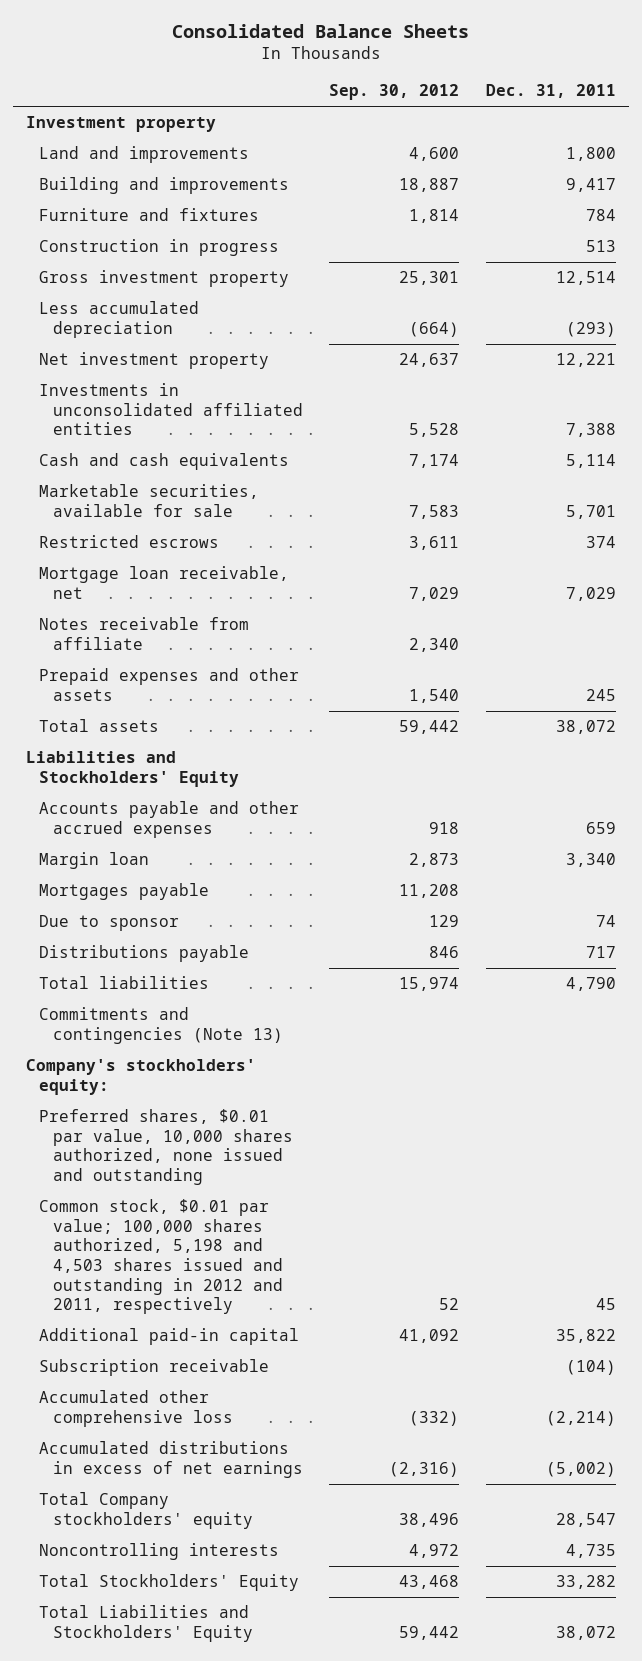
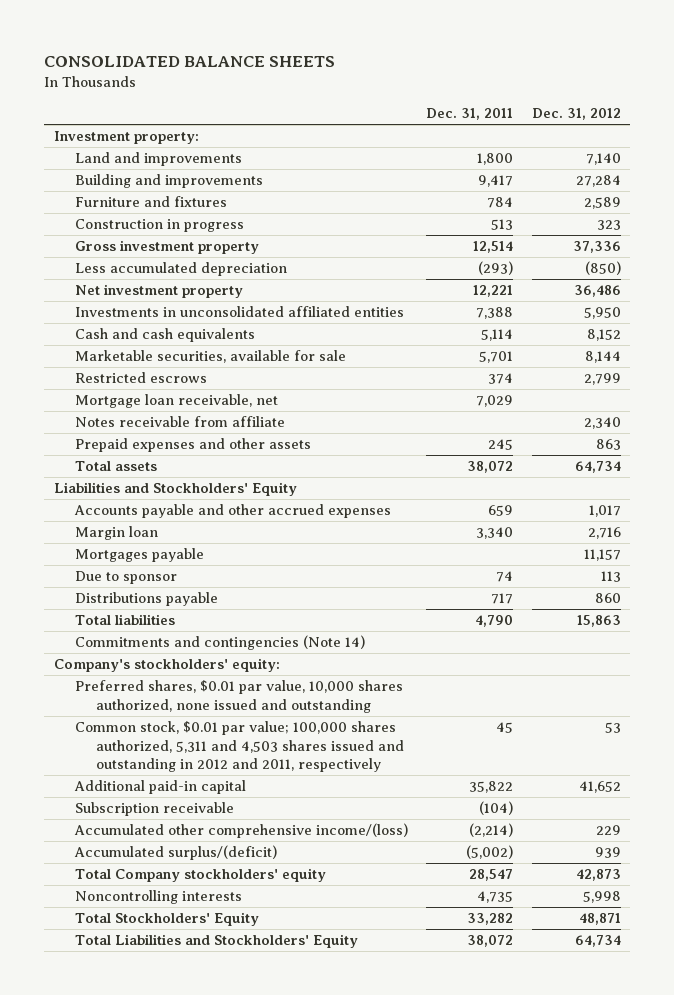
- Consolidated Balance Sheets
+ CONSOLIDATED BALANCE SHEETS
- | Sep. 30, 2012 | Dec. 31, 2011
+ | Dec. 31, 2011 | Dec. 31, 2012
- Investment property
+ Investment property:
- Commitments and contingencies (Note 13)
+ Commitments and contingencies (Note 14)
- Common stock, $0.01 par value; 100,000 shares authorized, 5,198 and 4,503 shares issued and outstanding in 2012 and 2011, respectively | 52 | 45
+ Common stock, $0.01 par value; 100,000 shares authorized, 5,311 and 4,503 shares issued and outstanding in 2012 and 2011, respectively | 45 | 53
- Accumulated other comprehensive loss | (332) | (2,214)
- Accumulated distributions in excess of net earnings | (2,316) | (5,002)
+ Accumulated other comprehensive income/(loss) | (2,214) | 229
+ Accumulated surplus/(deficit) | (5,002) | 939

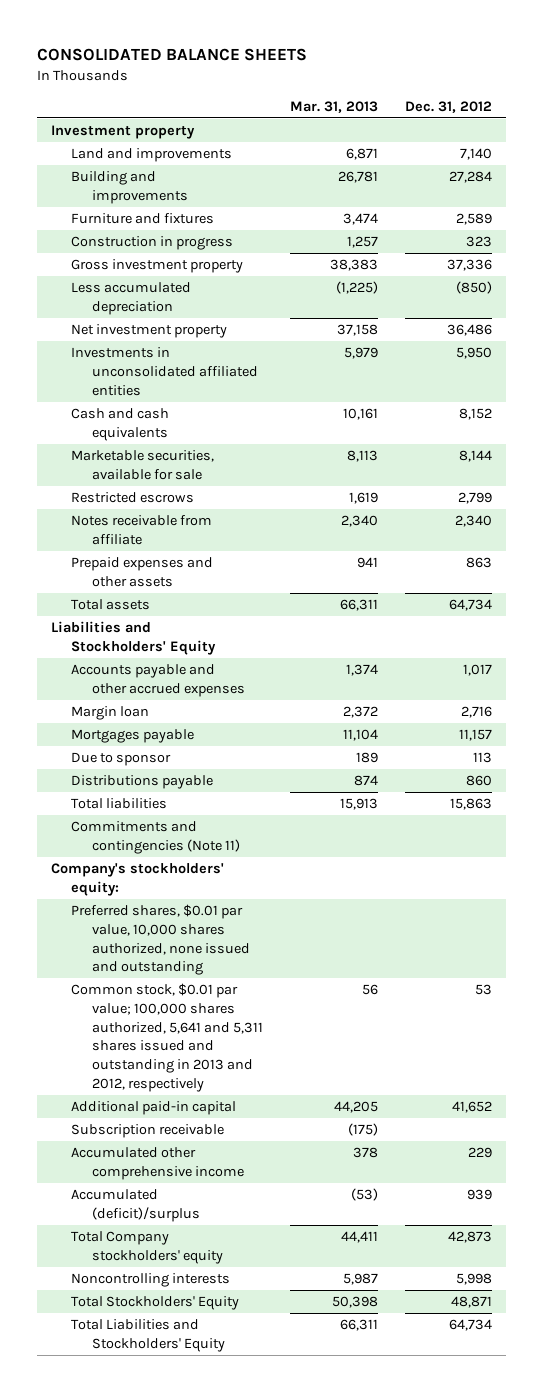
- | Dec. 31, 2011 | Dec. 31, 2012
+ | Mar. 31, 2013 | Dec. 31, 2012
- Investment property:
+ Investment property
- Mortgage loan receivable, net | 7,029 |
- Commitments and contingencies (Note 14)
+ Commitments and contingencies (Note 11)
- Common stock, $0.01 par value; 100,000 shares authorized, 5,311 and 4,503 shares issued and outstanding in 2012 and 2011, respectively | 45 | 53
+ Common stock, $0.01 par value; 100,000 shares authorized, 5,641 and 5,311 shares issued and outstanding in 2013 and 2012, respectively | 56 | 53
- Accumulated other comprehensive income/(loss) | (2,214) | 229
- Accumulated surplus/(deficit) | (5,002) | 939
+ Accumulated other comprehensive income | 378 | 229
+ Accumulated (deficit)/surplus | (53) | 939

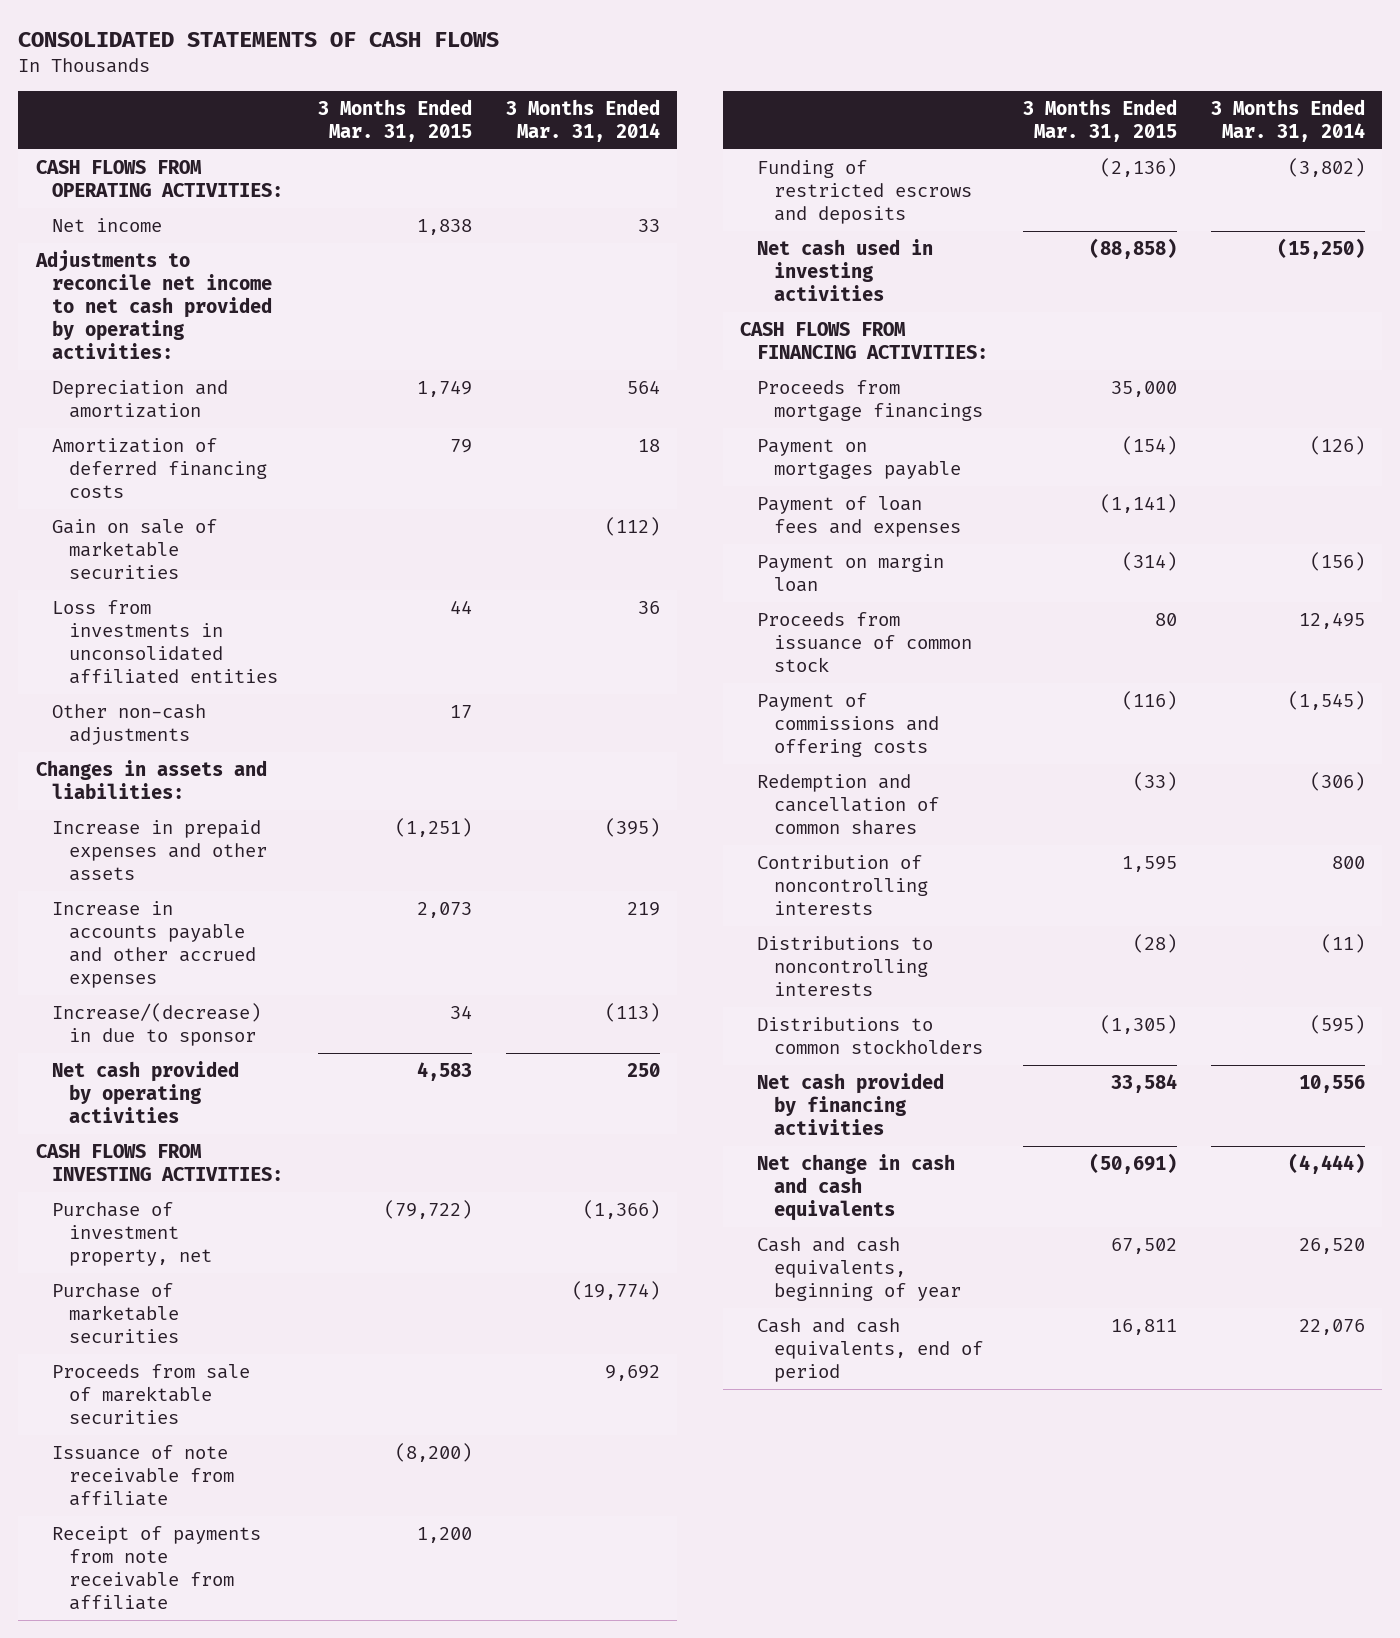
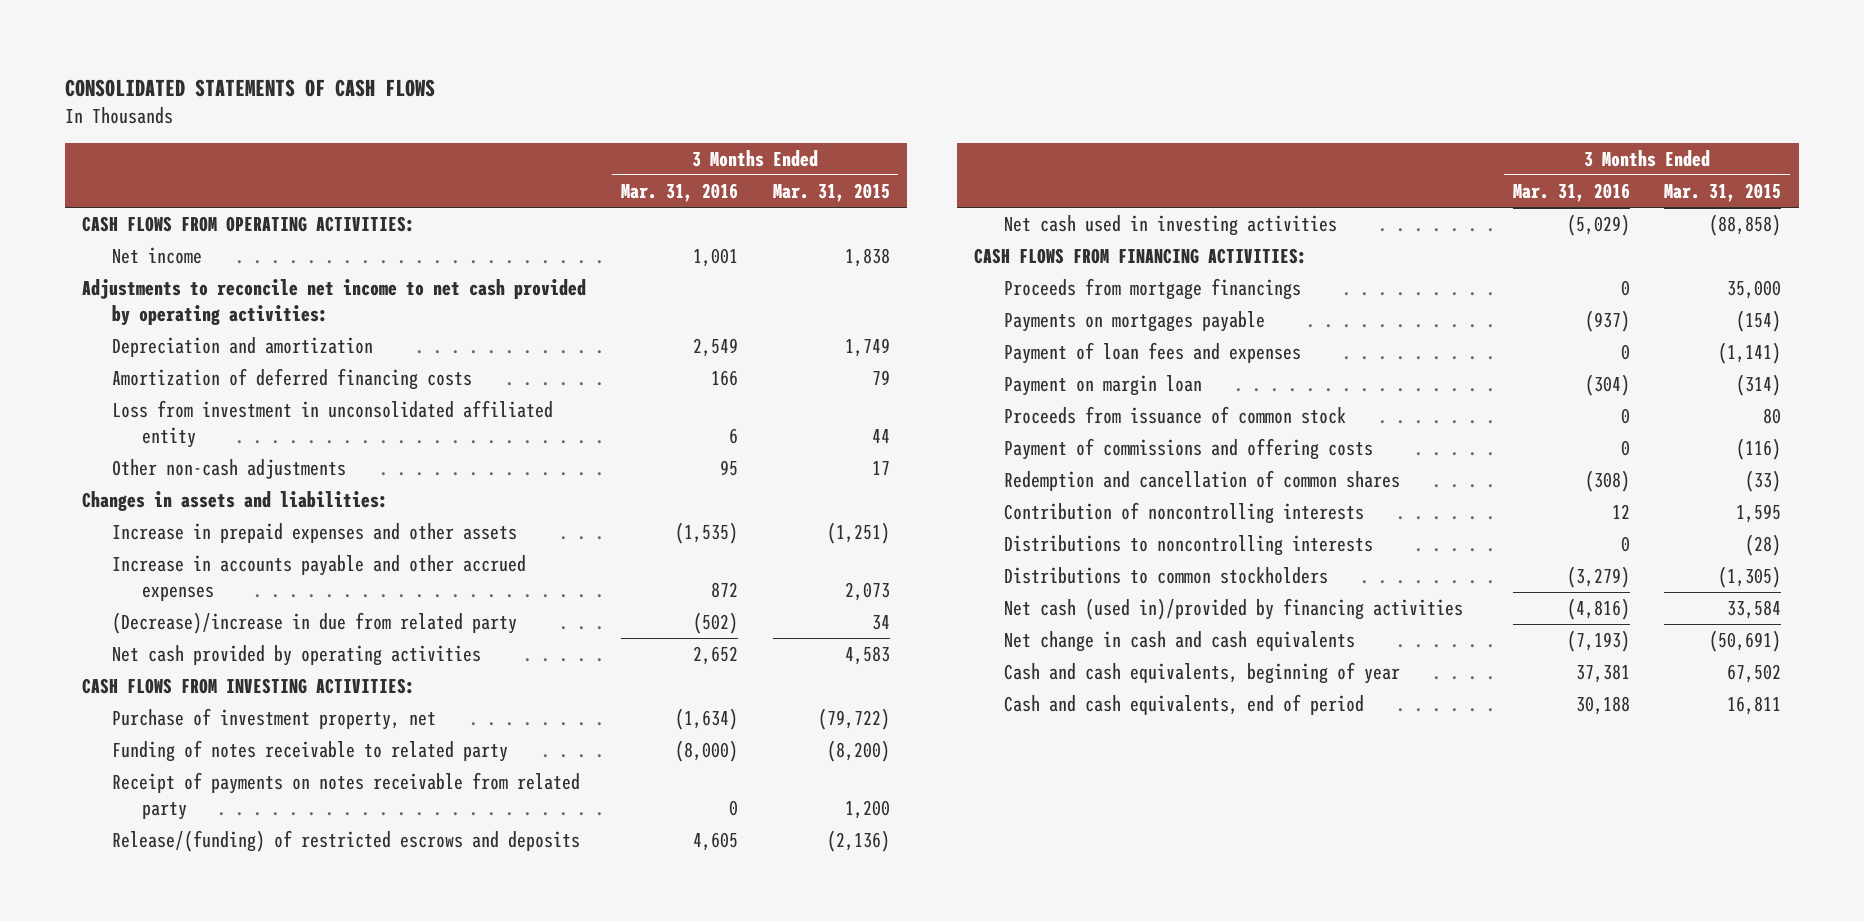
- | 3 Months Ended Mar. 31, 2015 | 3 Months Ended Mar. 31, 2014
+ | 3 Months Ended Mar. 31, 2016 | 3 Months Ended Mar. 31, 2015
- Gain on sale of marketable securities | | (112)
- Loss from investments in unconsolidated affiliated entities | 44 | 36
+ Loss from investment in unconsolidated affiliated entity | 6 | 44
- Increase/(decrease) in due to sponsor | 34 | (113)
+ (Decrease)/increase in due from related party | (502) | 34
- Purchase of marketable securities | | (19,774)
- Proceeds from sale of marektable securities | | 9,692
- Issuance of note receivable from affiliate | (8,200) |
- Receipt of payments from note receivable from affiliate | 1,200 |
- Funding of restricted escrows and deposits | (2,136) | (3,802)
+ Funding of notes receivable to related party | (8,000) | (8,200)
+ Receipt of payments on notes receivable from related party | 0 | 1,200
+ Release/(funding) of restricted escrows and deposits | 4,605 | (2,136)
- Payment on mortgages payable | (154) | (126)
+ Payments on mortgages payable | (937) | (154)
- Net cash provided by financing activities | 33,584 | 10,556
+ Net cash (used in)/provided by financing activities | (4,816) | 33,584

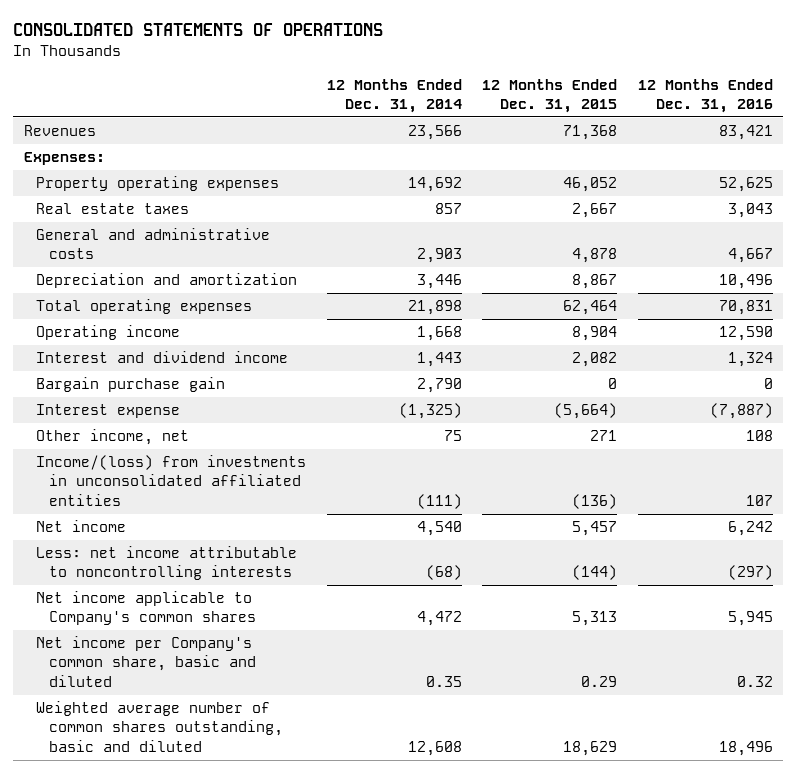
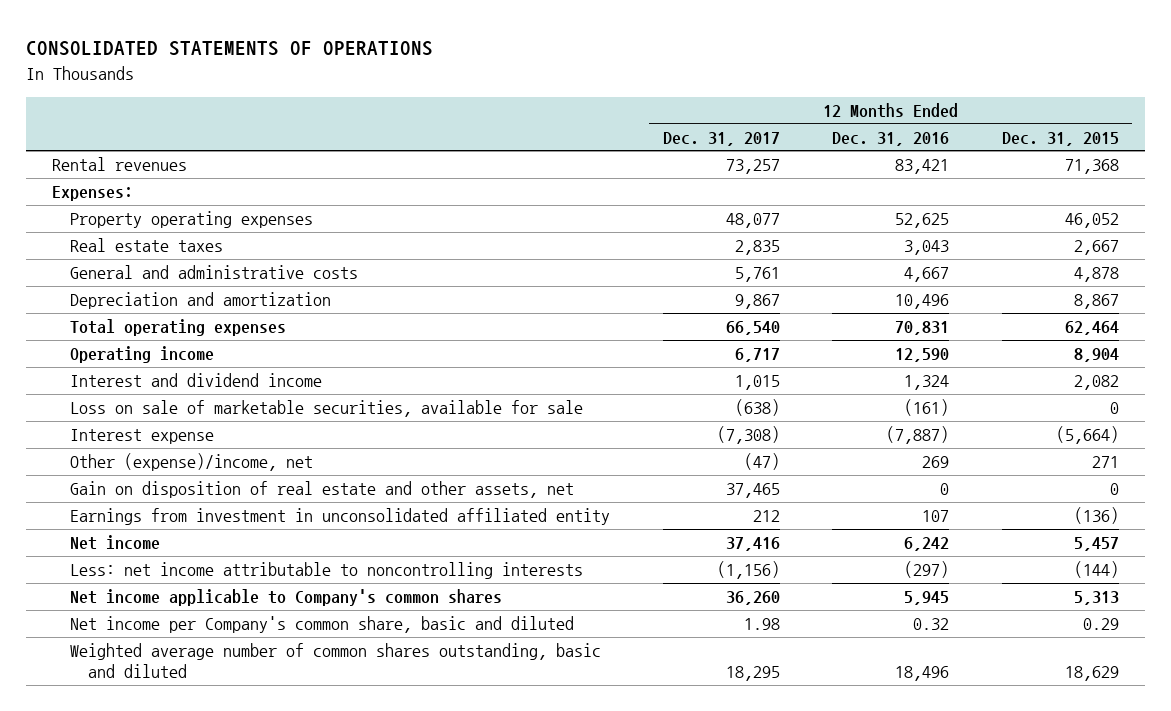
- | 12 Months Ended Dec. 31, 2014 | 12 Months Ended Dec. 31, 2015 | 12 Months Ended Dec. 31, 2016
+ | 12 Months Ended Dec. 31, 2017 | 12 Months Ended Dec. 31, 2016 | 12 Months Ended Dec. 31, 2015
- Revenues | 23,566 | 71,368 | 83,421
+ Rental revenues | 73,257 | 83,421 | 71,368
- Bargain purchase gain | 2,790 | 0 | 0
+ Loss on sale of marketable securities, available for sale | (638) | (161) | 0
- Other income, net | 75 | 271 | 108
- Income/(loss) from investments in unconsolidated affiliated entities | (111) | (136) | 107
+ Other (expense)/income, net | (47) | 269 | 271
+ Gain on disposition of real estate and other assets, net | 37,465 | 0 | 0
+ Earnings from investment in unconsolidated affiliated entity | 212 | 107 | (136)

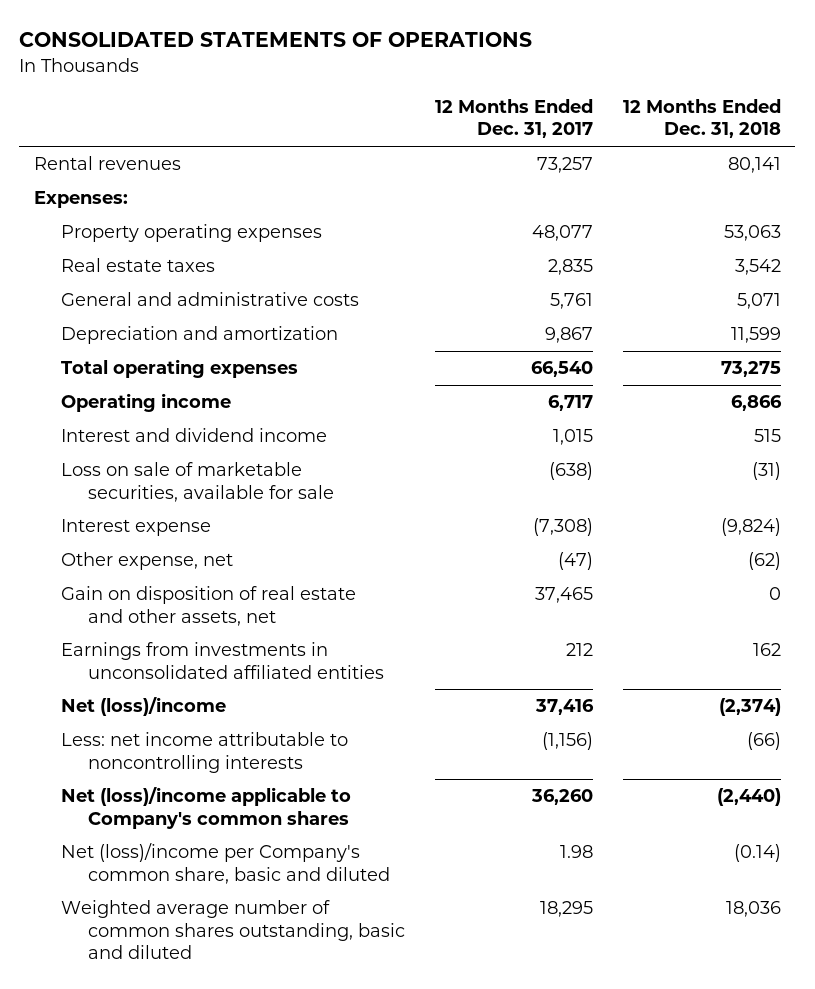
- | 12 Months Ended Dec. 31, 2017 | 12 Months Ended Dec. 31, 2016 | 12 Months Ended Dec. 31, 2015
+ | 12 Months Ended Dec. 31, 2017 | 12 Months Ended Dec. 31, 2018
- Other (expense)/income, net | (47) | 269 | 271
+ Other expense, net | (47) | (62)
- Earnings from investment in unconsolidated affiliated entity | 212 | 107 | (136)
- Net income | 37,416 | 6,242 | 5,457
+ Earnings from investments in unconsolidated affiliated entities | 212 | 162
+ Net (loss)/income | 37,416 | (2,374)
- Net income applicable to Company's common shares | 36,260 | 5,945 | 5,313
- Net income per Company's common share, basic and diluted | 1.98 | 0.32 | 0.29
+ Net (loss)/income applicable to Company's common shares | 36,260 | (2,440)
+ Net (loss)/income per Company's common share, basic and diluted | 1.98 | (0.14)

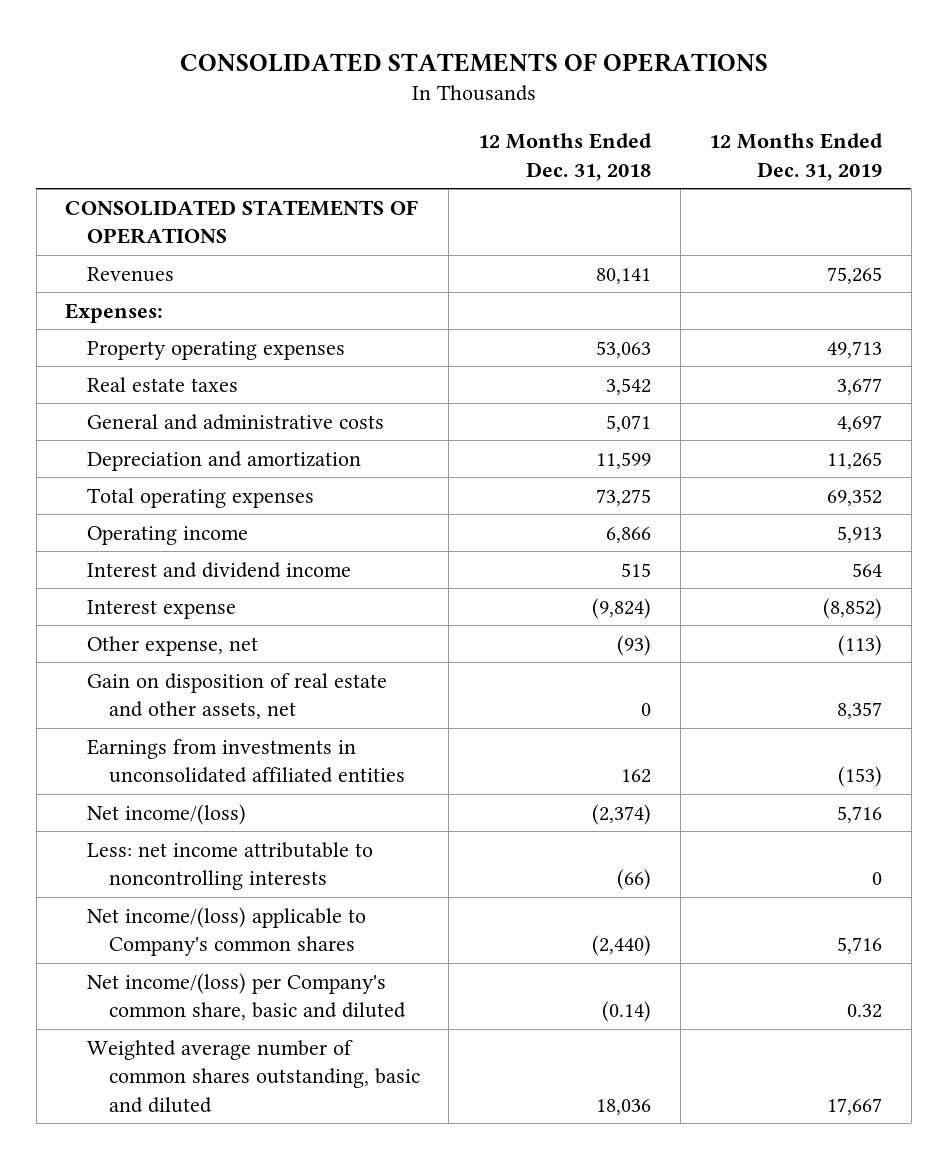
- | 12 Months Ended Dec. 31, 2017 | 12 Months Ended Dec. 31, 2018
+ | 12 Months Ended Dec. 31, 2018 | 12 Months Ended Dec. 31, 2019
- Rental revenues | 73,257 | 80,141
+ CONSOLIDATED STATEMENTS OF OPERATIONS
+ Revenues | 80,141 | 75,265
- Loss on sale of marketable securities, available for sale | (638) | (31)
- Other expense, net | (47) | (62)
+ Other expense, net | (93) | (113)
- Net (loss)/income | 37,416 | (2,374)
+ Net income/(loss) | (2,374) | 5,716
- Net (loss)/income applicable to Company's common shares | 36,260 | (2,440)
- Net (loss)/income per Company's common share, basic and diluted | 1.98 | (0.14)
+ Net income/(loss) applicable to Company's common shares | (2,440) | 5,716
+ Net income/(loss) per Company's common share, basic and diluted | (0.14) | 0.32

